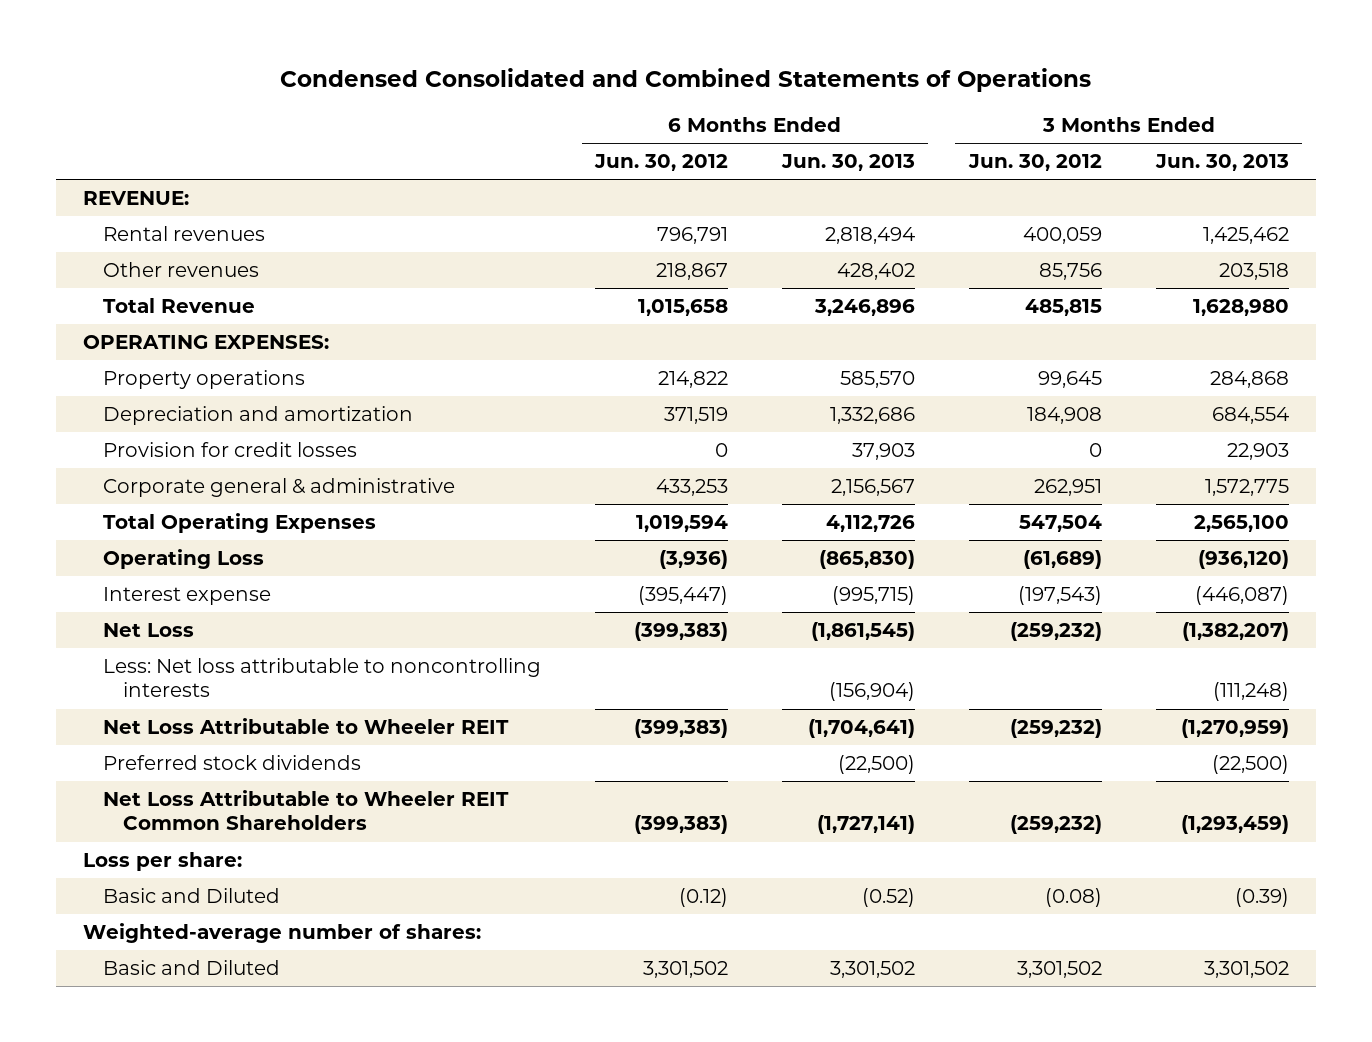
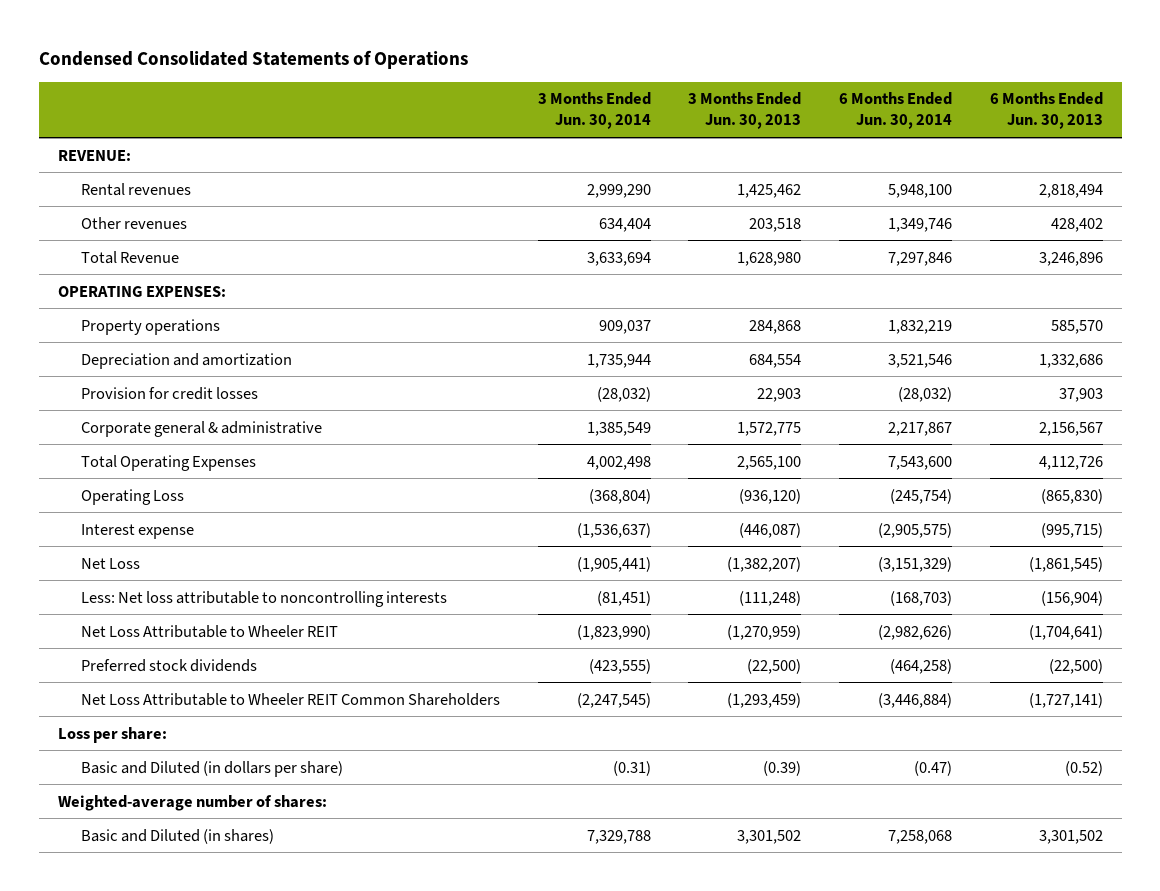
- Condensed Consolidated and Combined Statements of Operations
+ Condensed Consolidated Statements of Operations
- | 6 Months Ended Jun. 30, 2012 | 6 Months Ended Jun. 30, 2013 | 3 Months Ended Jun. 30, 2012 | 3 Months Ended Jun. 30, 2013
+ | 3 Months Ended Jun. 30, 2014 | 3 Months Ended Jun. 30, 2013 | 6 Months Ended Jun. 30, 2014 | 6 Months Ended Jun. 30, 2013
- Basic and Diluted | (0.12) | (0.52) | (0.08) | (0.39)
+ Basic and Diluted (in dollars per share) | (0.31) | (0.39) | (0.47) | (0.52)
- Basic and Diluted | 3,301,502 | 3,301,502 | 3,301,502 | 3,301,502
+ Basic and Diluted (in shares) | 7,329,788 | 3,301,502 | 7,258,068 | 3,301,502

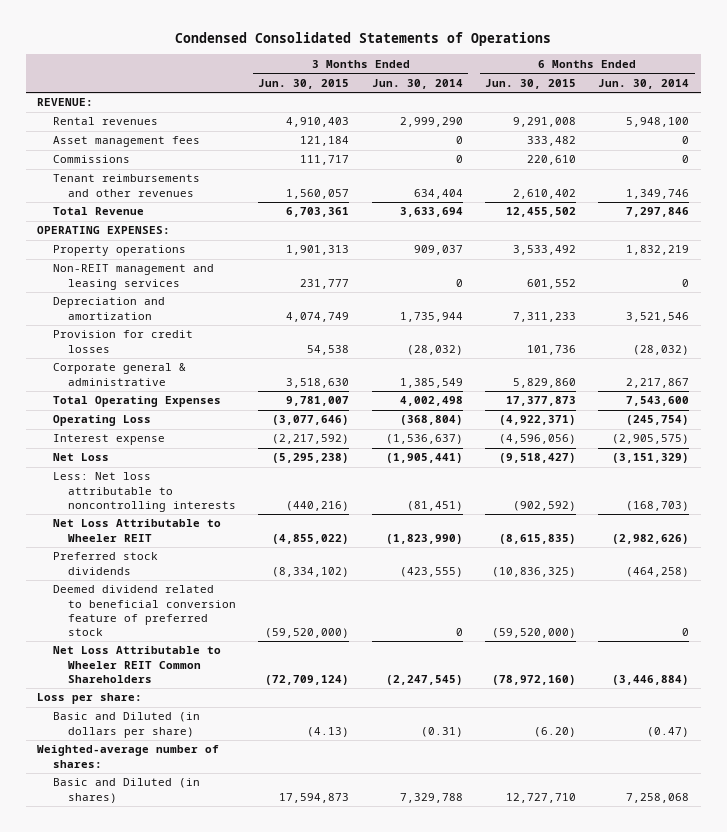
- | 3 Months Ended Jun. 30, 2014 | 3 Months Ended Jun. 30, 2013 | 6 Months Ended Jun. 30, 2014 | 6 Months Ended Jun. 30, 2013
+ | 3 Months Ended Jun. 30, 2015 | 3 Months Ended Jun. 30, 2014 | 6 Months Ended Jun. 30, 2015 | 6 Months Ended Jun. 30, 2014
- Other revenues | 634,404 | 203,518 | 1,349,746 | 428,402
+ Asset management fees | 121,184 | 0 | 333,482 | 0
+ Commissions | 111,717 | 0 | 220,610 | 0
+ Tenant reimbursements and other revenues | 1,560,057 | 634,404 | 2,610,402 | 1,349,746
+ Non-REIT management and leasing services | 231,777 | 0 | 601,552 | 0
+ Deemed dividend related to beneficial conversion feature of preferred stock | (59,520,000) | 0 | (59,520,000) | 0

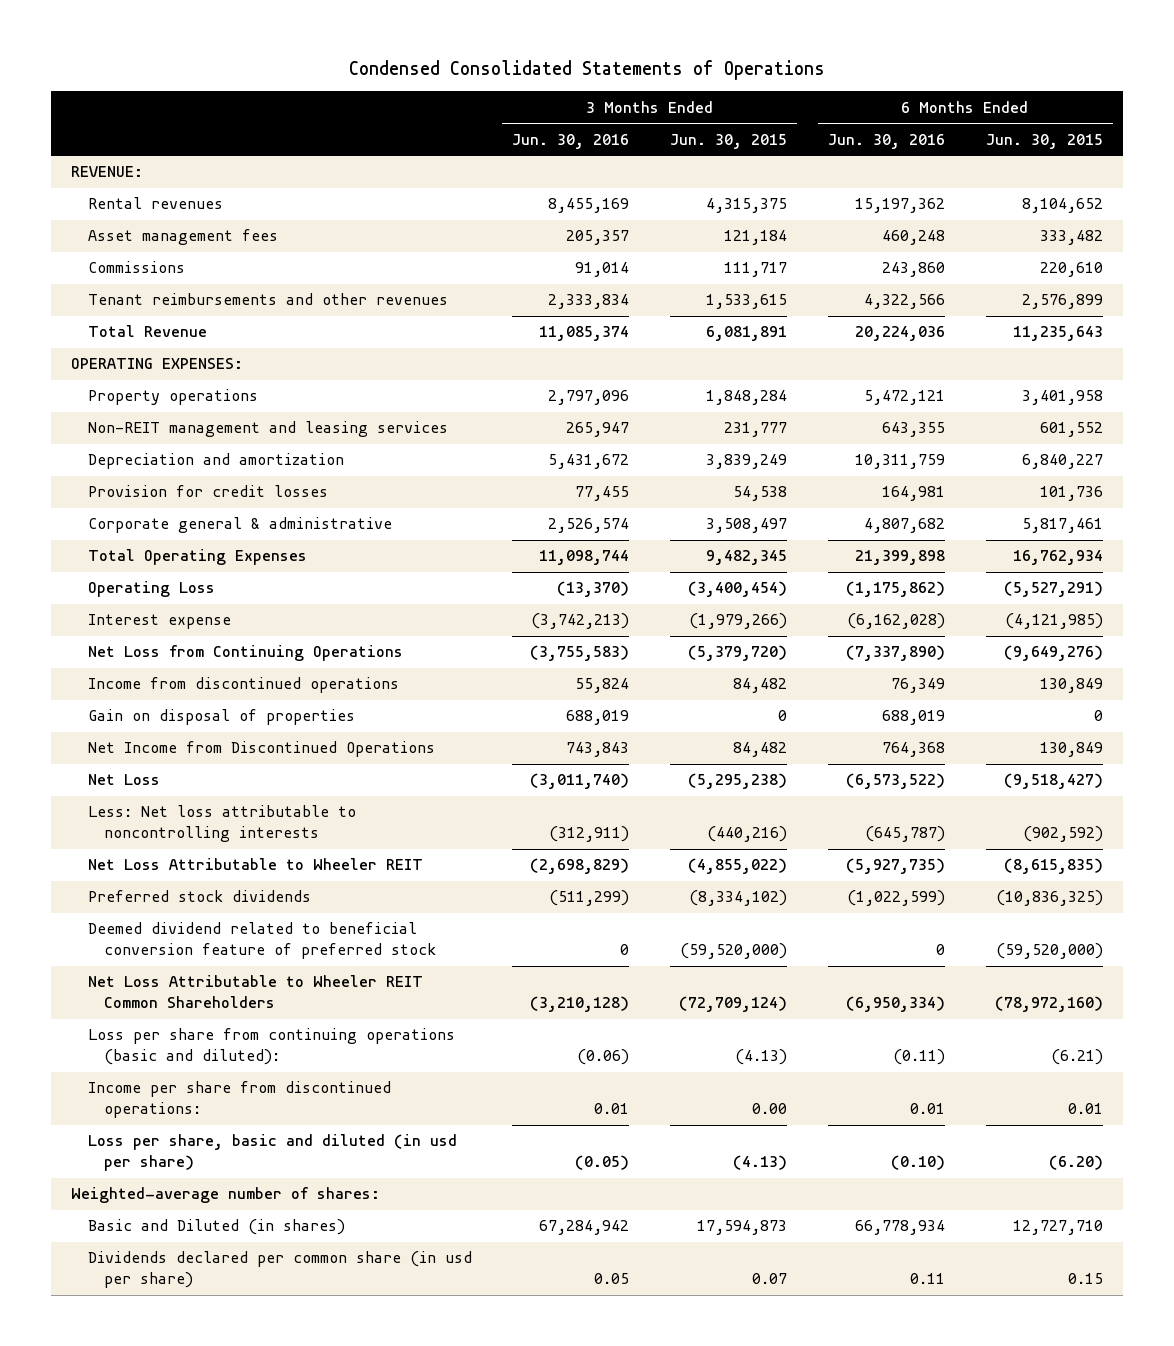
- | 3 Months Ended Jun. 30, 2015 | 3 Months Ended Jun. 30, 2014 | 6 Months Ended Jun. 30, 2015 | 6 Months Ended Jun. 30, 2014
+ | 3 Months Ended Jun. 30, 2016 | 3 Months Ended Jun. 30, 2015 | 6 Months Ended Jun. 30, 2016 | 6 Months Ended Jun. 30, 2015
- Rental revenues | 4,910,403 | 2,999,290 | 9,291,008 | 5,948,100
+ Rental revenues | 8,455,169 | 4,315,375 | 15,197,362 | 8,104,652
- Tenant reimbursements and other revenues | 1,560,057 | 634,404 | 2,610,402 | 1,349,746
- Total Revenue | 6,703,361 | 3,633,694 | 12,455,502 | 7,297,846
+ Tenant reimbursements and other revenues | 2,333,834 | 1,533,615 | 4,322,566 | 2,576,899
+ Total Revenue | 11,085,374 | 6,081,891 | 20,224,036 | 11,235,643
- Property operations | 1,901,313 | 909,037 | 3,533,492 | 1,832,219
+ Property operations | 2,797,096 | 1,848,284 | 5,472,121 | 3,401,958
- Depreciation and amortization | 4,074,749 | 1,735,944 | 7,311,233 | 3,521,546
+ Depreciation and amortization | 5,431,672 | 3,839,249 | 10,311,759 | 6,840,227
- Corporate general & administrative | 3,518,630 | 1,385,549 | 5,829,860 | 2,217,867
- Total Operating Expenses | 9,781,007 | 4,002,498 | 17,377,873 | 7,543,600
- Operating Loss | (3,077,646) | (368,804) | (4,922,371) | (245,754)
- Interest expense | (2,217,592) | (1,536,637) | (4,596,056) | (2,905,575)
+ Corporate general & administrative | 2,526,574 | 3,508,497 | 4,807,682 | 5,817,461
+ Total Operating Expenses | 11,098,744 | 9,482,345 | 21,399,898 | 16,762,934
+ Operating Loss | (13,370) | (3,400,454) | (1,175,862) | (5,527,291)
+ Interest expense | (3,742,213) | (1,979,266) | (6,162,028) | (4,121,985)
+ Net Loss from Continuing Operations | (3,755,583) | (5,379,720) | (7,337,890) | (9,649,276)
+ Income from discontinued operations | 55,824 | 84,482 | 76,349 | 130,849
+ Gain on disposal of properties | 688,019 | 0 | 688,019 | 0
+ Net Income from Discontinued Operations | 743,843 | 84,482 | 764,368 | 130,849
- Loss per share:
- Basic and Diluted (in dollars per share) | (4.13) | (0.31) | (6.20) | (0.47)
+ Loss per share from continuing operations (basic and diluted): | (0.06) | (4.13) | (0.11) | (6.21)
+ Income per share from discontinued operations: | 0.01 | 0.00 | 0.01 | 0.01
+ Loss per share, basic and diluted (in usd per share) | (0.05) | (4.13) | (0.10) | (6.20)
+ Dividends declared per common share (in usd per share) | 0.05 | 0.07 | 0.11 | 0.15

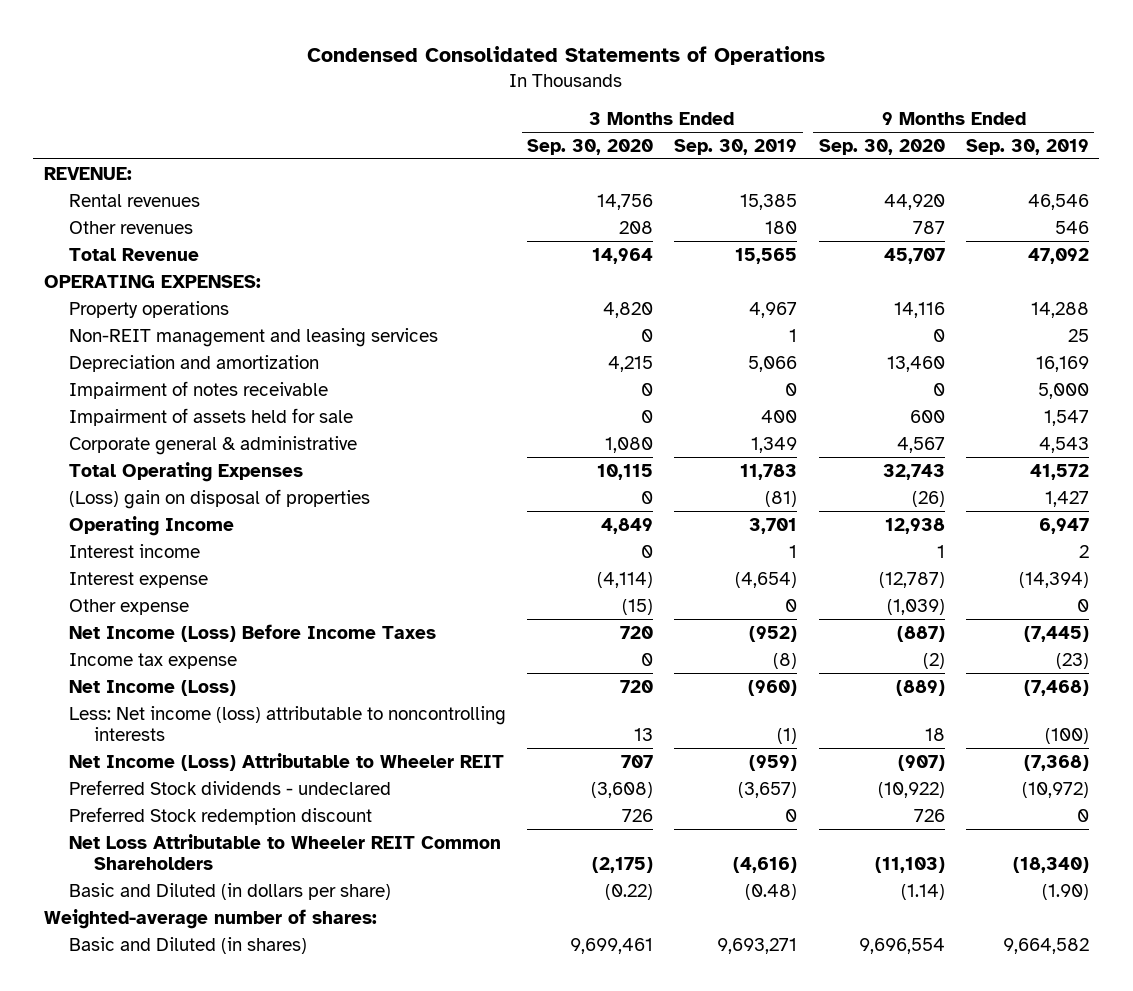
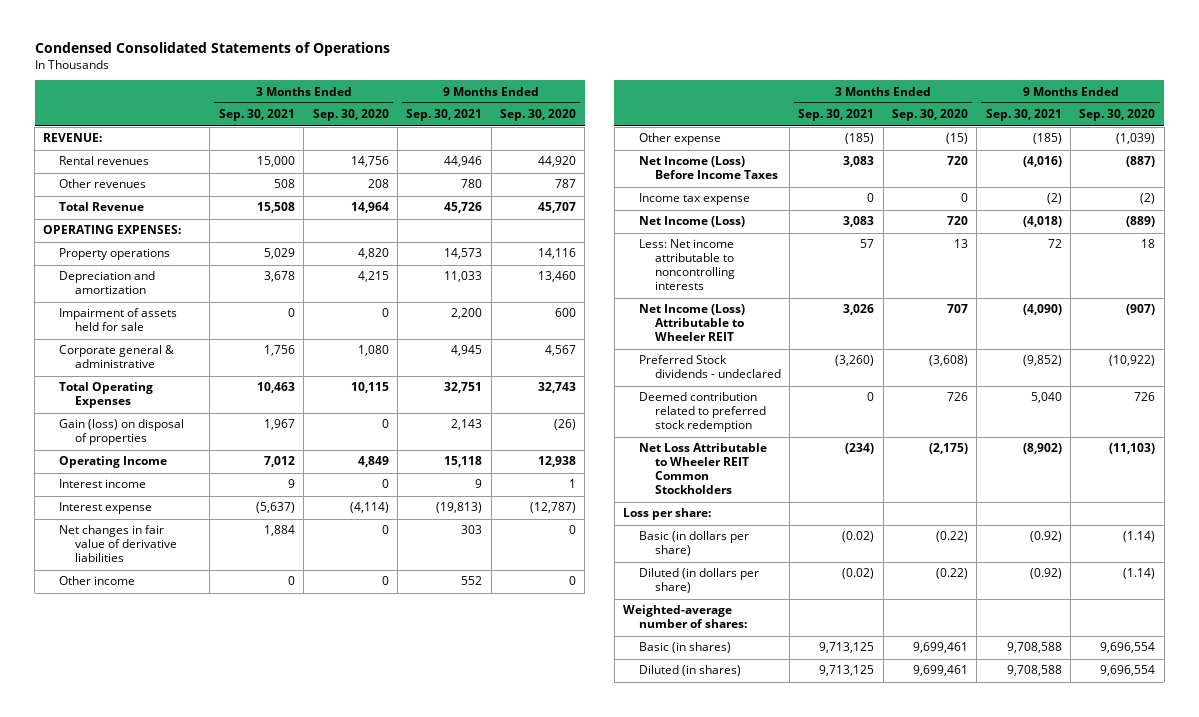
- | 3 Months Ended Sep. 30, 2020 | 3 Months Ended Sep. 30, 2019 | 9 Months Ended Sep. 30, 2020 | 9 Months Ended Sep. 30, 2019
+ | 3 Months Ended Sep. 30, 2021 | 3 Months Ended Sep. 30, 2020 | 9 Months Ended Sep. 30, 2021 | 9 Months Ended Sep. 30, 2020
- Non-REIT management and leasing services | 0 | 1 | 0 | 25
- Impairment of notes receivable | 0 | 0 | 0 | 5,000
- (Loss) gain on disposal of properties | 0 | (81) | (26) | 1,427
+ Gain (loss) on disposal of properties | 1,967 | 0 | 2,143 | (26)
+ Net changes in fair value of derivative liabilities | 1,884 | 0 | 303 | 0
+ Other income | 0 | 0 | 552 | 0
- Less: Net income (loss) attributable to noncontrolling interests | 13 | (1) | 18 | (100)
+ Less: Net income attributable to noncontrolling interests | 57 | 13 | 72 | 18
- Preferred Stock redemption discount | 726 | 0 | 726 | 0
- Net Loss Attributable to Wheeler REIT Common Shareholders | (2,175) | (4,616) | (11,103) | (18,340)
- Basic and Diluted (in dollars per share) | (0.22) | (0.48) | (1.14) | (1.90)
+ Deemed contribution related to preferred stock redemption | 0 | 726 | 5,040 | 726
+ Net Loss Attributable to Wheeler REIT Common Stockholders | (234) | (2,175) | (8,902) | (11,103)
+ Loss per share:
+ Basic (in dollars per share) | (0.02) | (0.22) | (0.92) | (1.14)
+ Diluted (in dollars per share) | (0.02) | (0.22) | (0.92) | (1.14)
- Basic and Diluted (in shares) | 9,699,461 | 9,693,271 | 9,696,554 | 9,664,582
+ Basic (in shares) | 9,713,125 | 9,699,461 | 9,708,588 | 9,696,554
+ Diluted (in shares) | 9,713,125 | 9,699,461 | 9,708,588 | 9,696,554

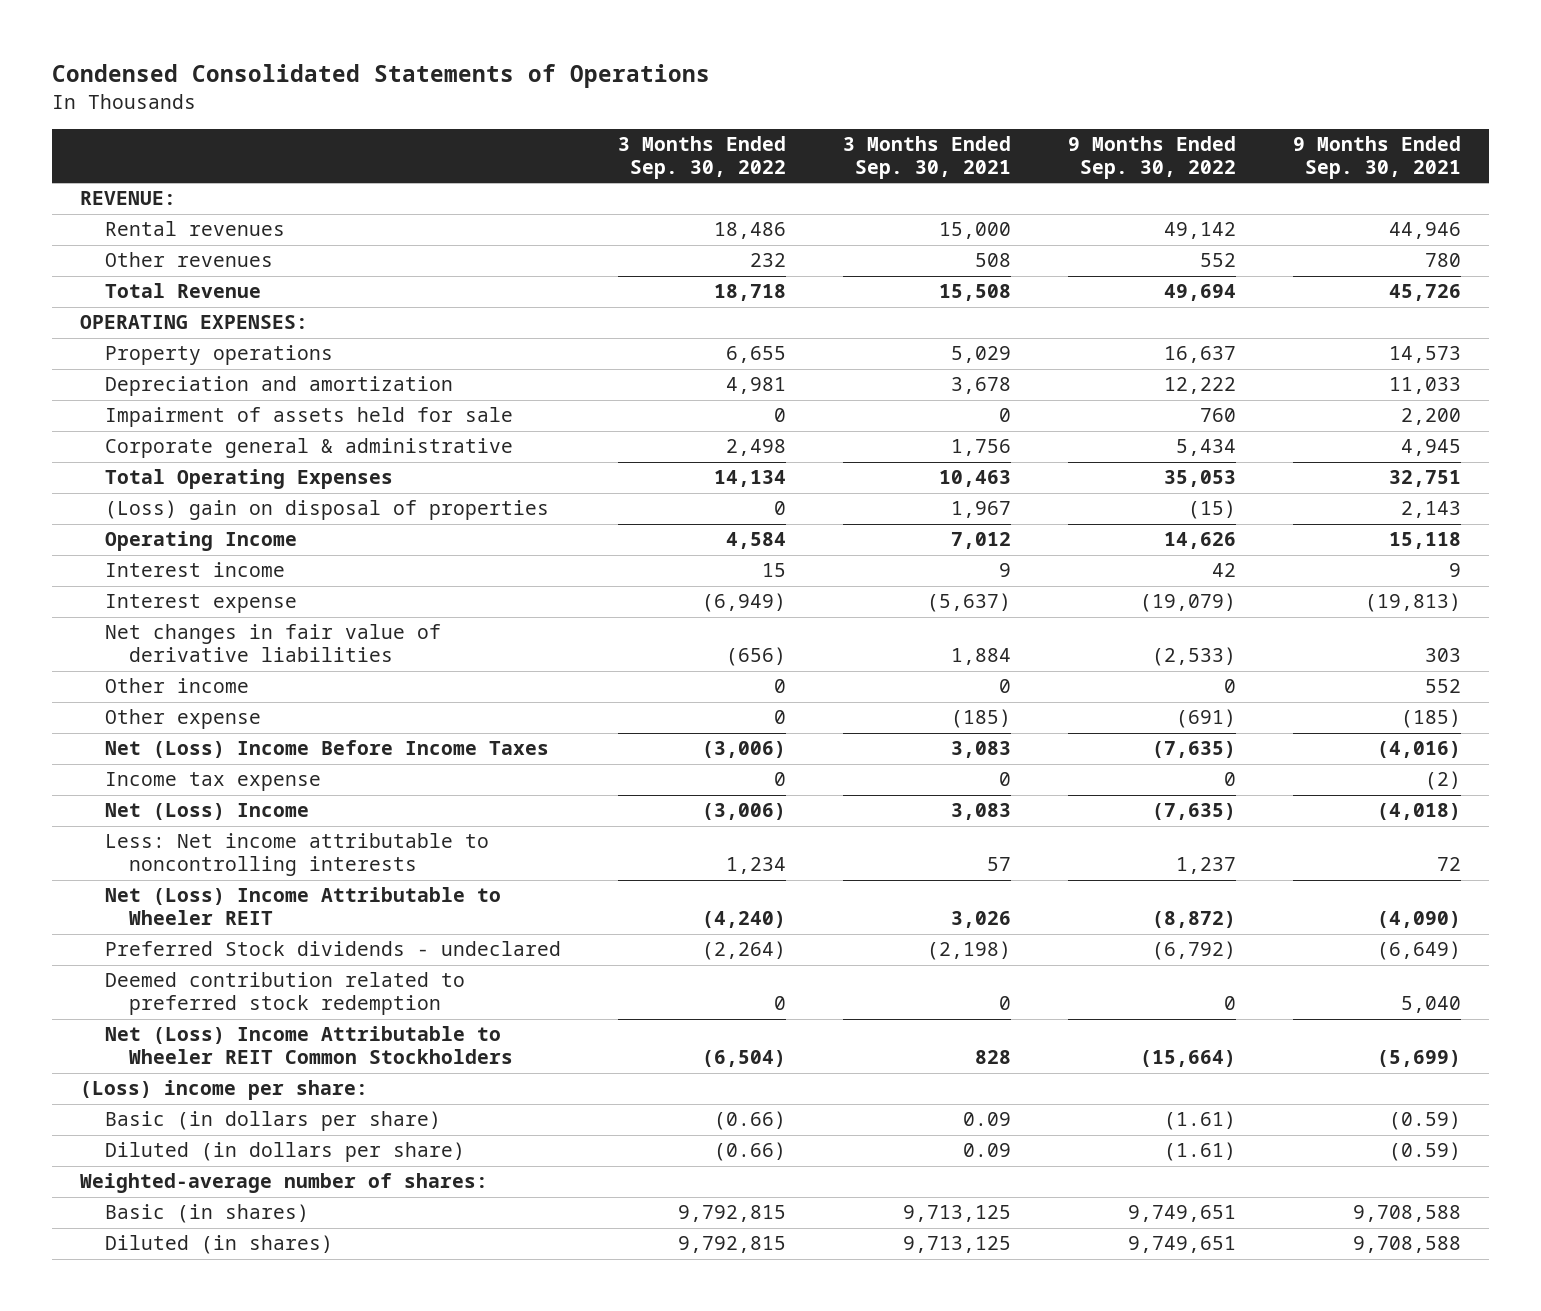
- | 3 Months Ended Sep. 30, 2021 | 3 Months Ended Sep. 30, 2020 | 9 Months Ended Sep. 30, 2021 | 9 Months Ended Sep. 30, 2020
+ | 3 Months Ended Sep. 30, 2022 | 3 Months Ended Sep. 30, 2021 | 9 Months Ended Sep. 30, 2022 | 9 Months Ended Sep. 30, 2021
- Gain (loss) on disposal of properties | 1,967 | 0 | 2,143 | (26)
+ (Loss) gain on disposal of properties | 0 | 1,967 | (15) | 2,143
- Net Income (Loss) Before Income Taxes | 3,083 | 720 | (4,016) | (887)
+ Net (Loss) Income Before Income Taxes | (3,006) | 3,083 | (7,635) | (4,016)
- Net Income (Loss) | 3,083 | 720 | (4,018) | (889)
+ Net (Loss) Income | (3,006) | 3,083 | (7,635) | (4,018)
- Net Income (Loss) Attributable to Wheeler REIT | 3,026 | 707 | (4,090) | (907)
- Preferred Stock dividends - undeclared | (3,260) | (3,608) | (9,852) | (10,922)
+ Net (Loss) Income Attributable to Wheeler REIT | (4,240) | 3,026 | (8,872) | (4,090)
+ Preferred Stock dividends - undeclared | (2,264) | (2,198) | (6,792) | (6,649)
- Net Loss Attributable to Wheeler REIT Common Stockholders | (234) | (2,175) | (8,902) | (11,103)
- Loss per share:
- Basic (in dollars per share) | (0.02) | (0.22) | (0.92) | (1.14)
- Diluted (in dollars per share) | (0.02) | (0.22) | (0.92) | (1.14)
+ Net (Loss) Income Attributable to Wheeler REIT Common Stockholders | (6,504) | 828 | (15,664) | (5,699)
+ (Loss) income per share:
+ Basic (in dollars per share) | (0.66) | 0.09 | (1.61) | (0.59)
+ Diluted (in dollars per share) | (0.66) | 0.09 | (1.61) | (0.59)

